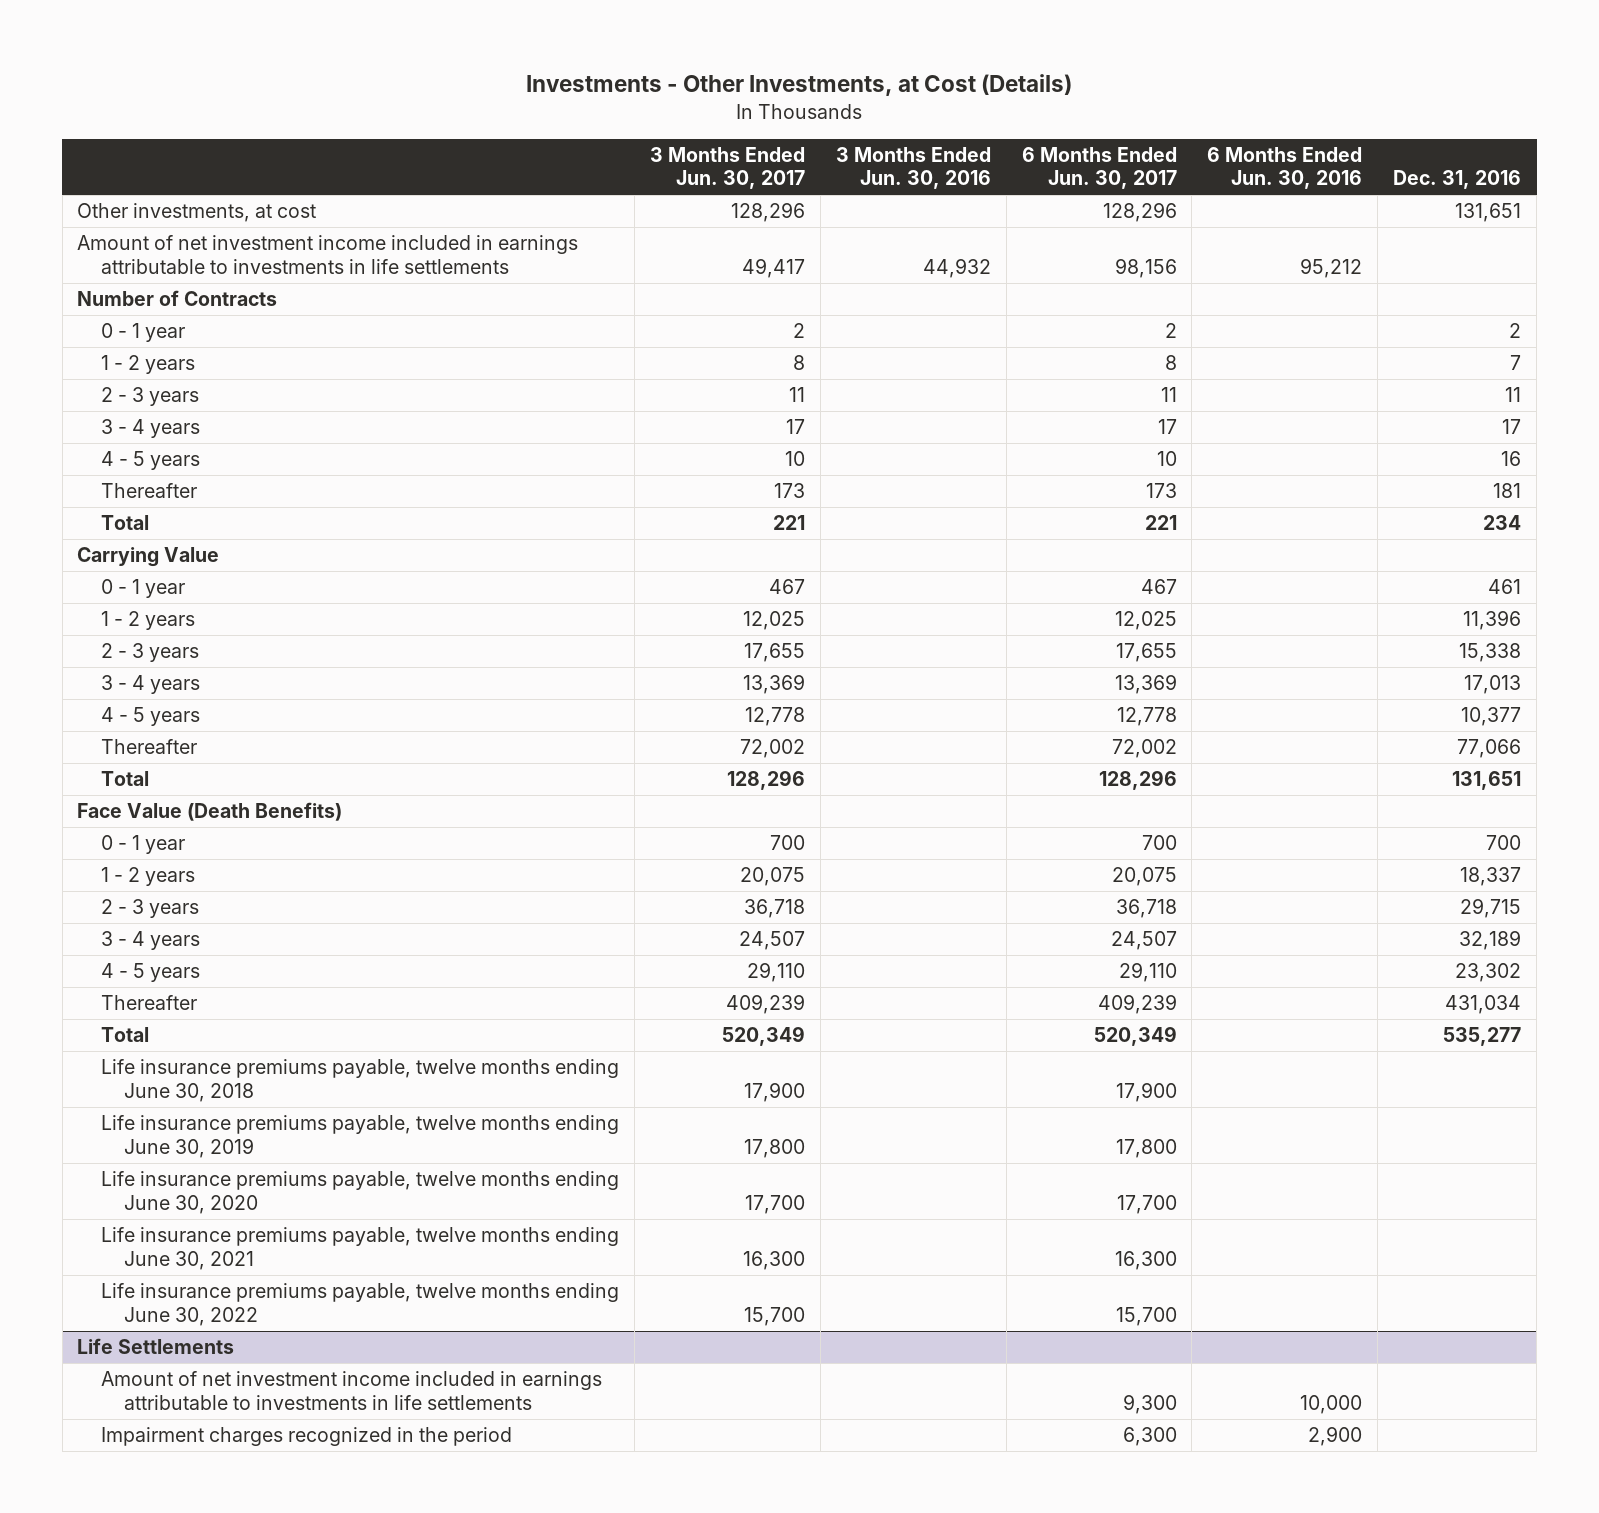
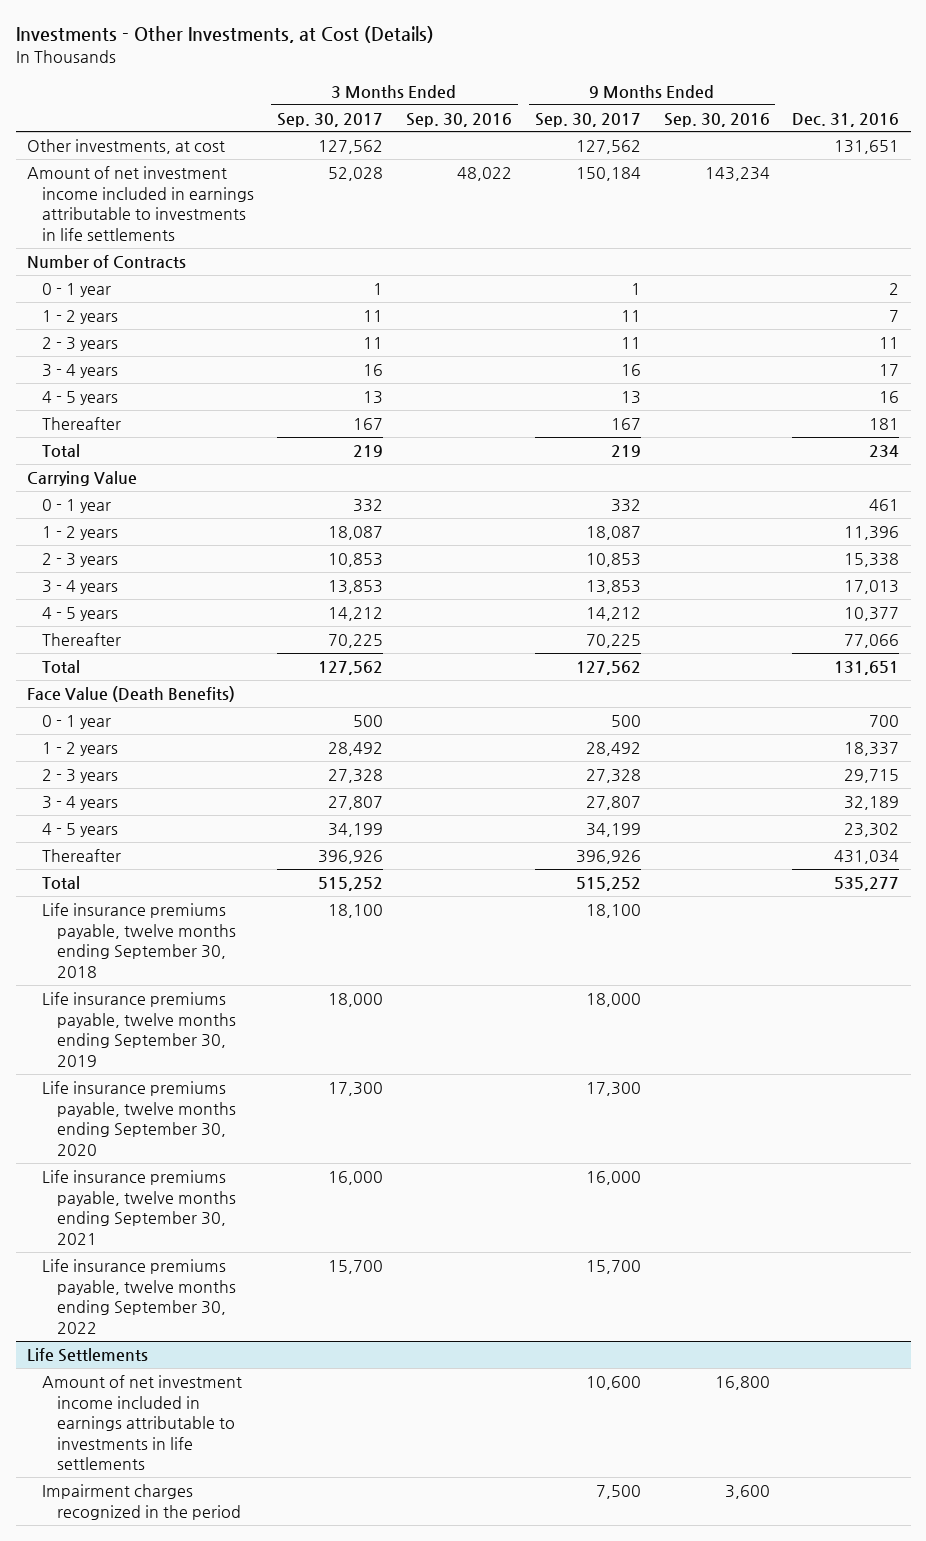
- | 3 Months Ended Jun. 30, 2017 | 3 Months Ended Jun. 30, 2016 | 6 Months Ended Jun. 30, 2017 | 6 Months Ended Jun. 30, 2016 | Dec. 31, 2016
+ | 3 Months Ended Sep. 30, 2017 | 3 Months Ended Sep. 30, 2016 | 9 Months Ended Sep. 30, 2017 | 9 Months Ended Sep. 30, 2016 | Dec. 31, 2016
- Life insurance premiums payable, twelve months ending June 30, 2018 | 17,900 | | 17,900 | |
- Life insurance premiums payable, twelve months ending June 30, 2019 | 17,800 | | 17,800 | |
- Life insurance premiums payable, twelve months ending June 30, 2020 | 17,700 | | 17,700 | |
- Life insurance premiums payable, twelve months ending June 30, 2021 | 16,300 | | 16,300 | |
- Life insurance premiums payable, twelve months ending June 30, 2022 | 15,700 | | 15,700 | |
+ Life insurance premiums payable, twelve months ending September 30, 2018 | 18,100 | | 18,100 | |
+ Life insurance premiums payable, twelve months ending September 30, 2019 | 18,000 | | 18,000 | |
+ Life insurance premiums payable, twelve months ending September 30, 2020 | 17,300 | | 17,300 | |
+ Life insurance premiums payable, twelve months ending September 30, 2021 | 16,000 | | 16,000 | |
+ Life insurance premiums payable, twelve months ending September 30, 2022 | 15,700 | | 15,700 | |

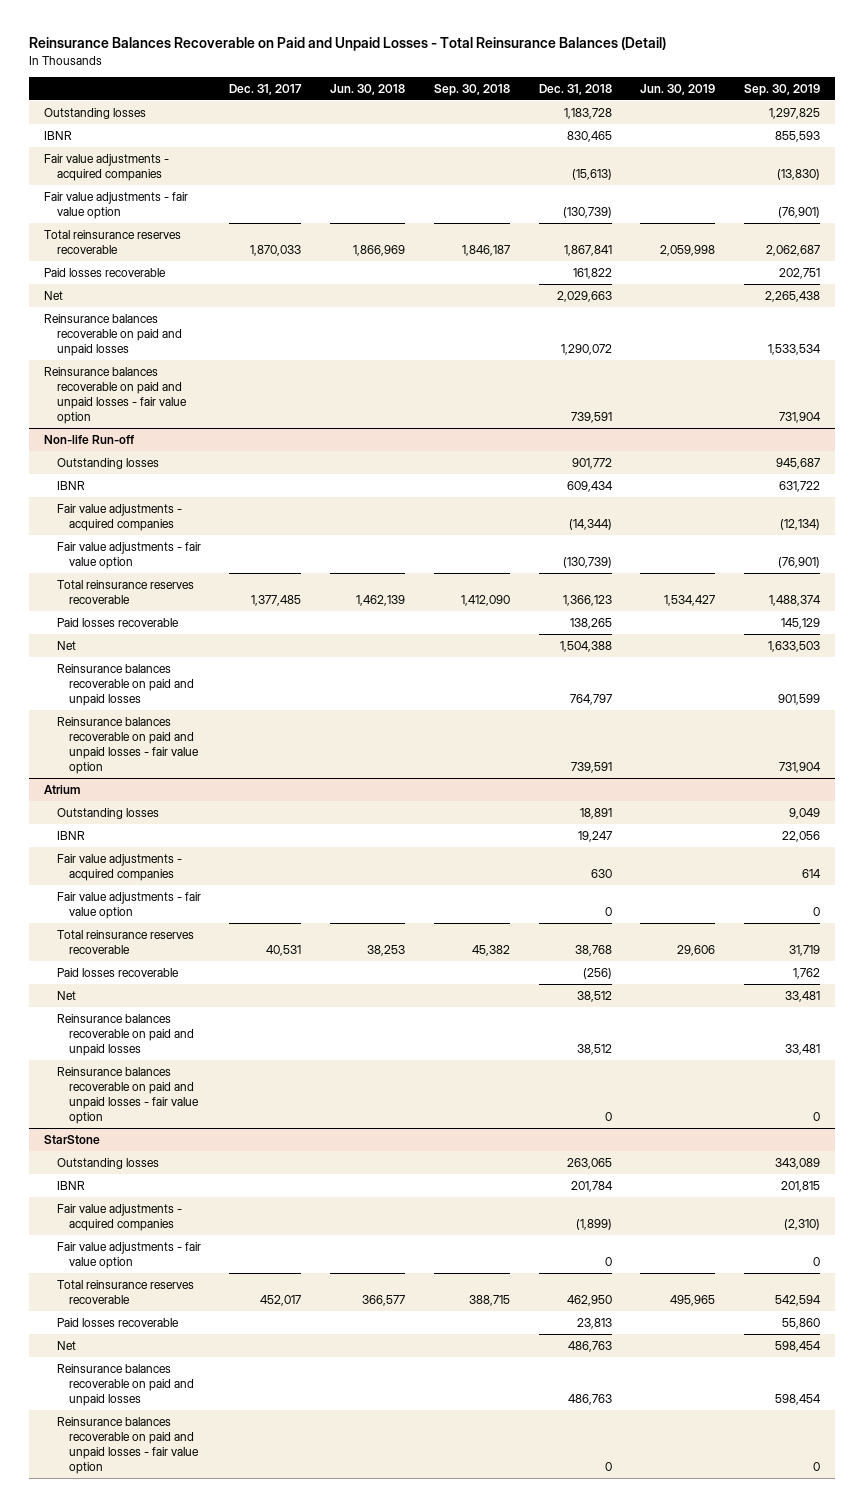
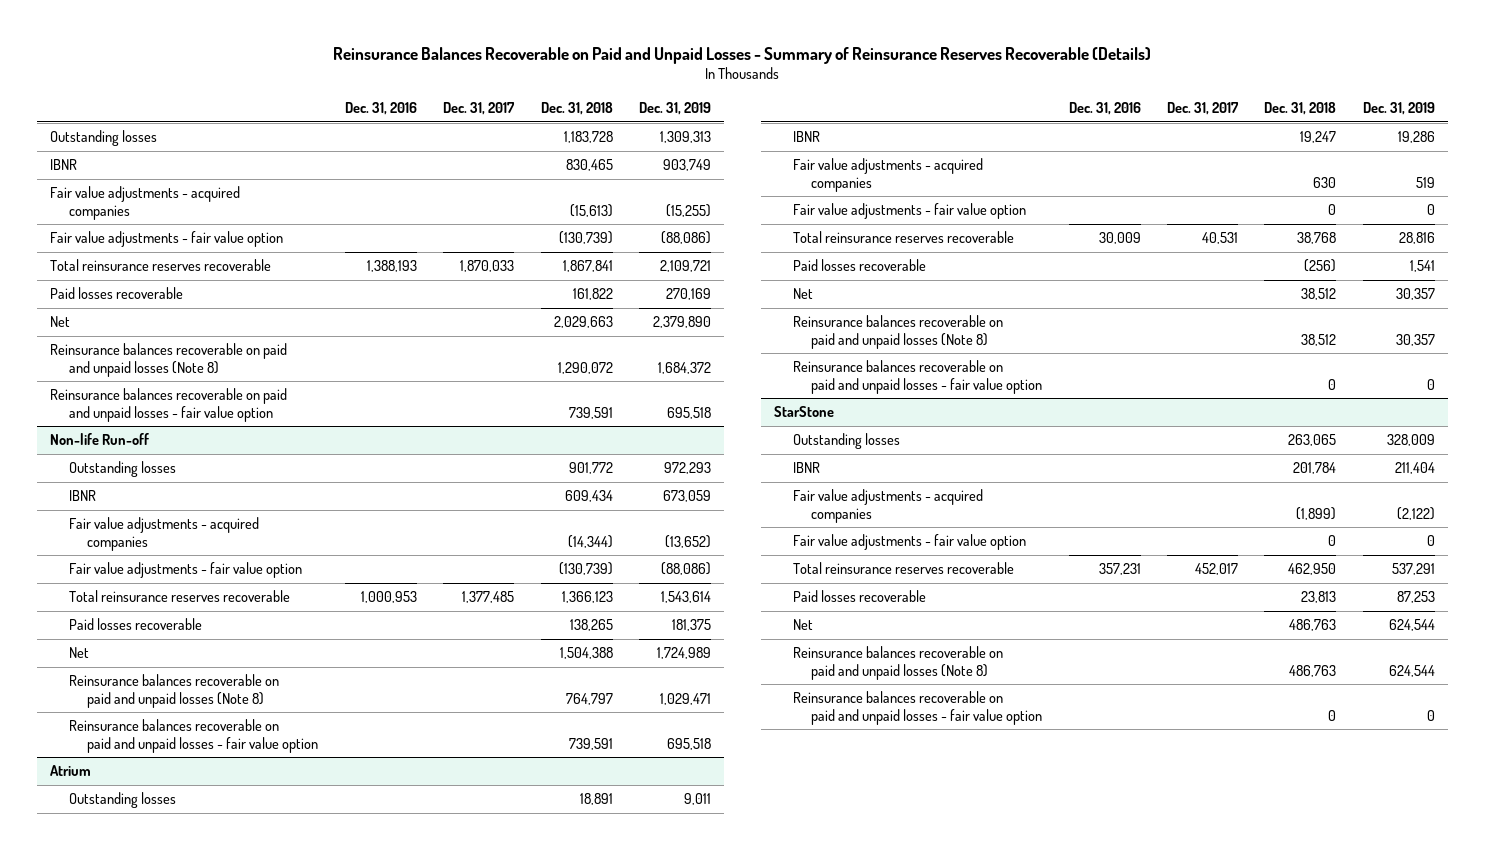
- Reinsurance Balances Recoverable on Paid and Unpaid Losses - Total Reinsurance Balances (Detail)
+ Reinsurance Balances Recoverable on Paid and Unpaid Losses - Summary of Reinsurance Reserves Recoverable (Details)
- | Dec. 31, 2017 | Jun. 30, 2018 | Sep. 30, 2018 | Dec. 31, 2018 | Jun. 30, 2019 | Sep. 30, 2019
+ | Dec. 31, 2016 | Dec. 31, 2017 | Dec. 31, 2018 | Dec. 31, 2019
- Reinsurance balances recoverable on paid and unpaid losses | | | | 1,290,072 | | 1,533,534
+ Reinsurance balances recoverable on paid and unpaid losses (Note 8) | | | 1,290,072 | 1,684,372
@ Non-life Run-off
- Reinsurance balances recoverable on paid and unpaid losses | | | | 764,797 | | 901,599
+ Reinsurance balances recoverable on paid and unpaid losses (Note 8) | | | 764,797 | 1,029,471
@ Atrium
- Reinsurance balances recoverable on paid and unpaid losses | | | | 38,512 | | 33,481
+ Reinsurance balances recoverable on paid and unpaid losses (Note 8) | | | 38,512 | 30,357
@ StarStone
- Reinsurance balances recoverable on paid and unpaid losses | | | | 486,763 | | 598,454
+ Reinsurance balances recoverable on paid and unpaid losses (Note 8) | | | 486,763 | 624,544

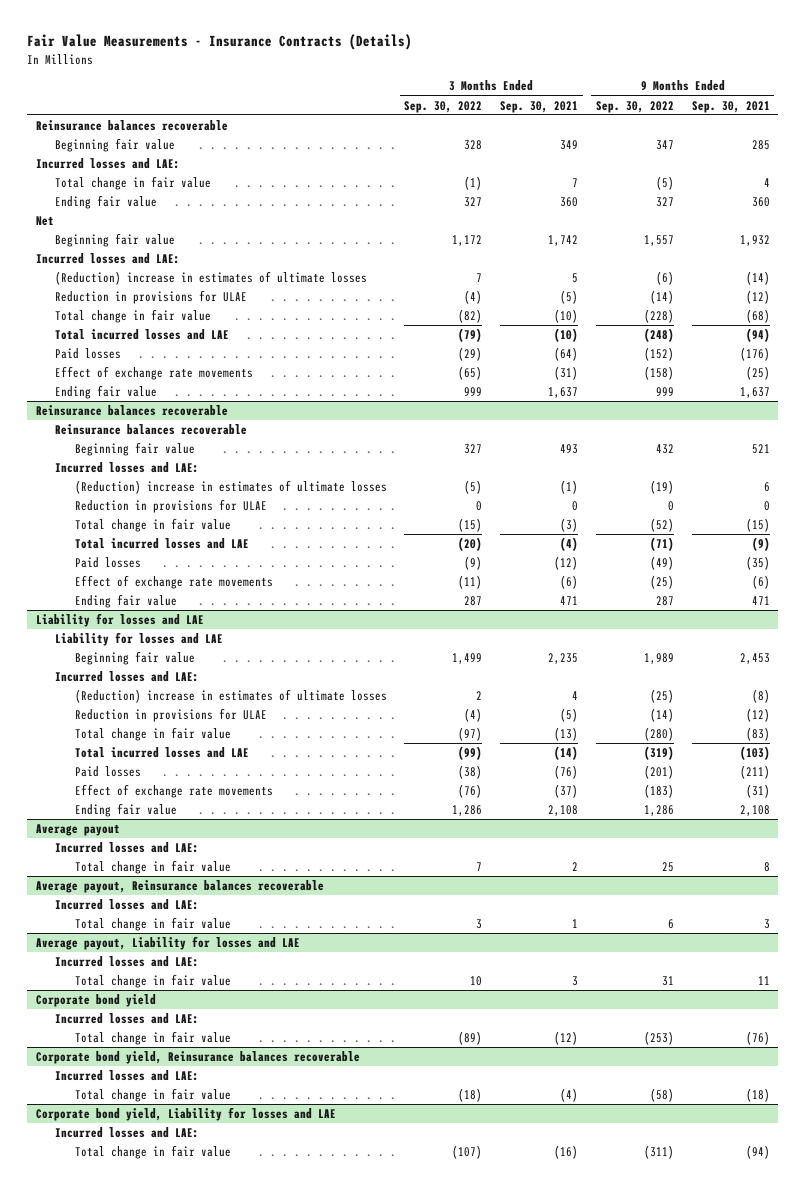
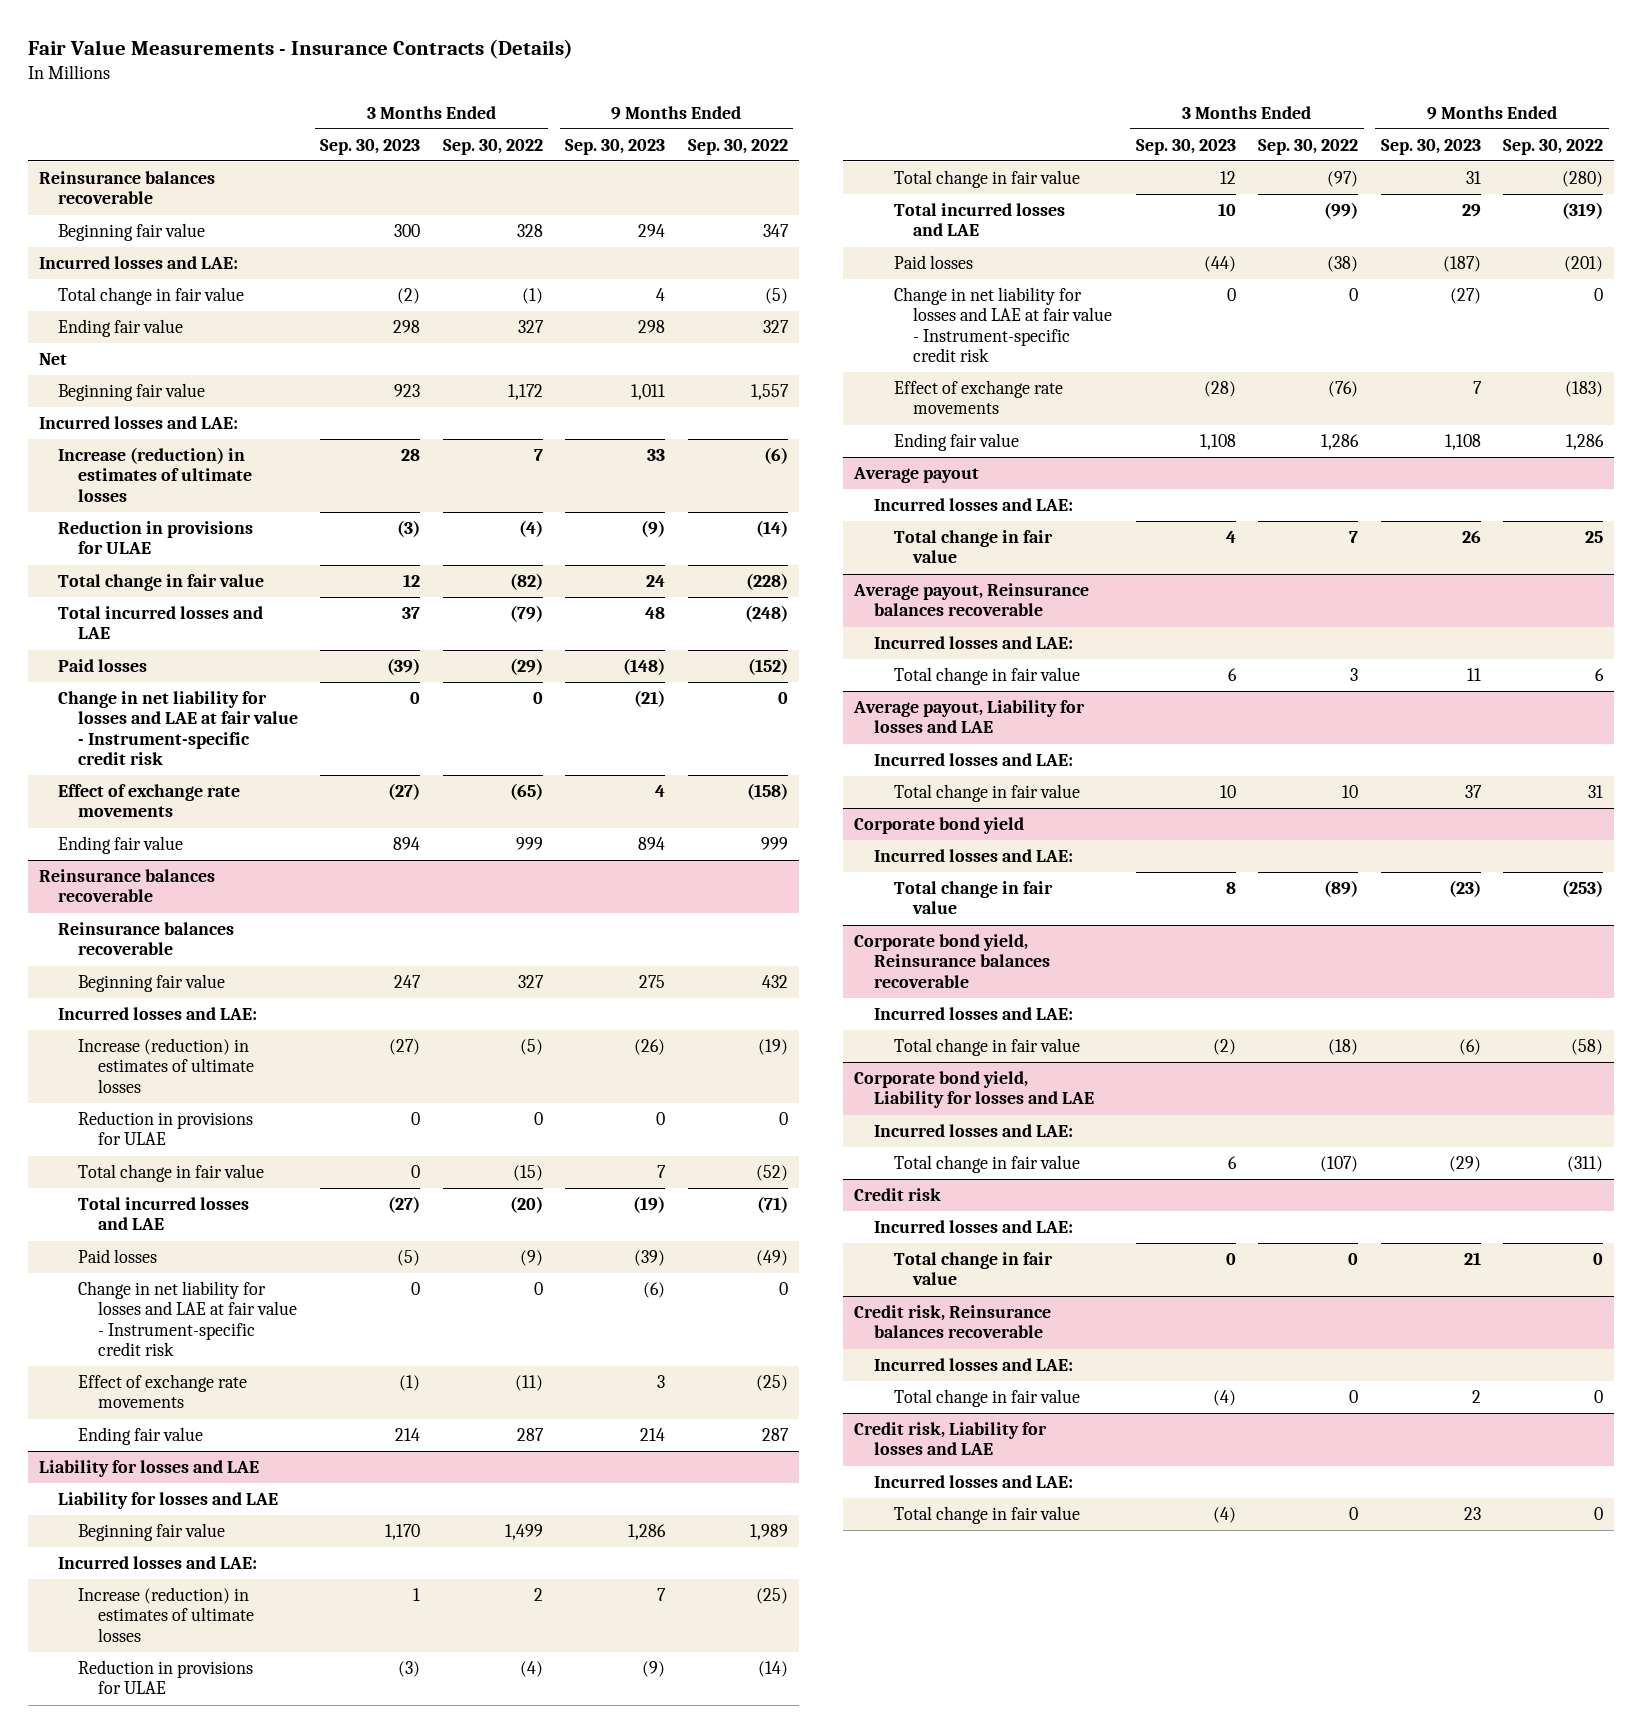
- | 3 Months Ended Sep. 30, 2022 | 3 Months Ended Sep. 30, 2021 | 9 Months Ended Sep. 30, 2022 | 9 Months Ended Sep. 30, 2021
+ | 3 Months Ended Sep. 30, 2023 | 3 Months Ended Sep. 30, 2022 | 9 Months Ended Sep. 30, 2023 | 9 Months Ended Sep. 30, 2022
- (Reduction) increase in estimates of ultimate losses | 7 | 5 | (6) | (14)
+ Increase (reduction) in estimates of ultimate losses | 28 | 7 | 33 | (6)
+ Change in net liability for losses and LAE at fair value - Instrument-specific credit risk | 0 | 0 | (21) | 0
@ Reinsurance balances recoverable
- (Reduction) increase in estimates of ultimate losses | (5) | (1) | (19) | 6
+ Increase (reduction) in estimates of ultimate losses | (27) | (5) | (26) | (19)
+ Change in net liability for losses and LAE at fair value - Instrument-specific credit risk | 0 | 0 | (6) | 0
@ Liability for losses and LAE
- (Reduction) increase in estimates of ultimate losses | 2 | 4 | (25) | (8)
+ Increase (reduction) in estimates of ultimate losses | 1 | 2 | 7 | (25)
+ Change in net liability for losses and LAE at fair value - Instrument-specific credit risk | 0 | 0 | (27) | 0
+ Credit risk
+ Incurred losses and LAE:
+ Total change in fair value | 0 | 0 | 21 | 0
+ Credit risk, Reinsurance balances recoverable
+ Incurred losses and LAE:
+ Total change in fair value | (4) | 0 | 2 | 0
+ Credit risk, Liability for losses and LAE
+ Incurred losses and LAE:
+ Total change in fair value | (4) | 0 | 23 | 0

